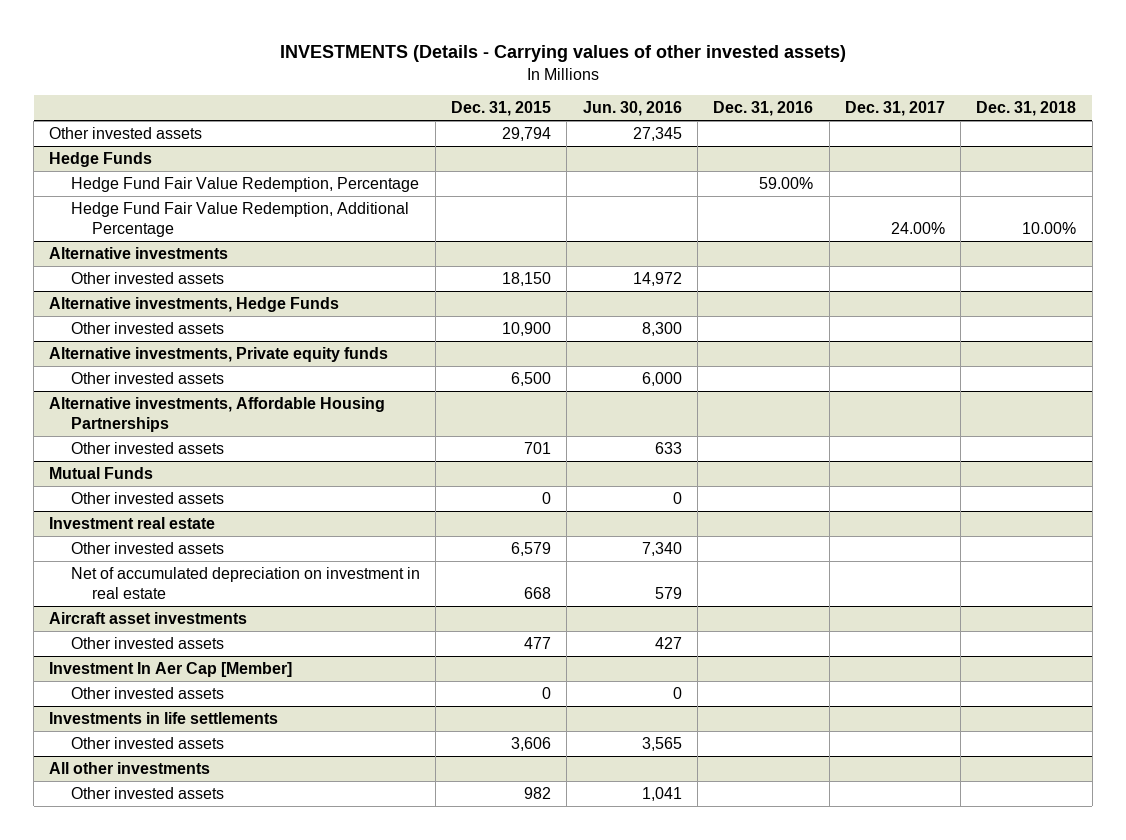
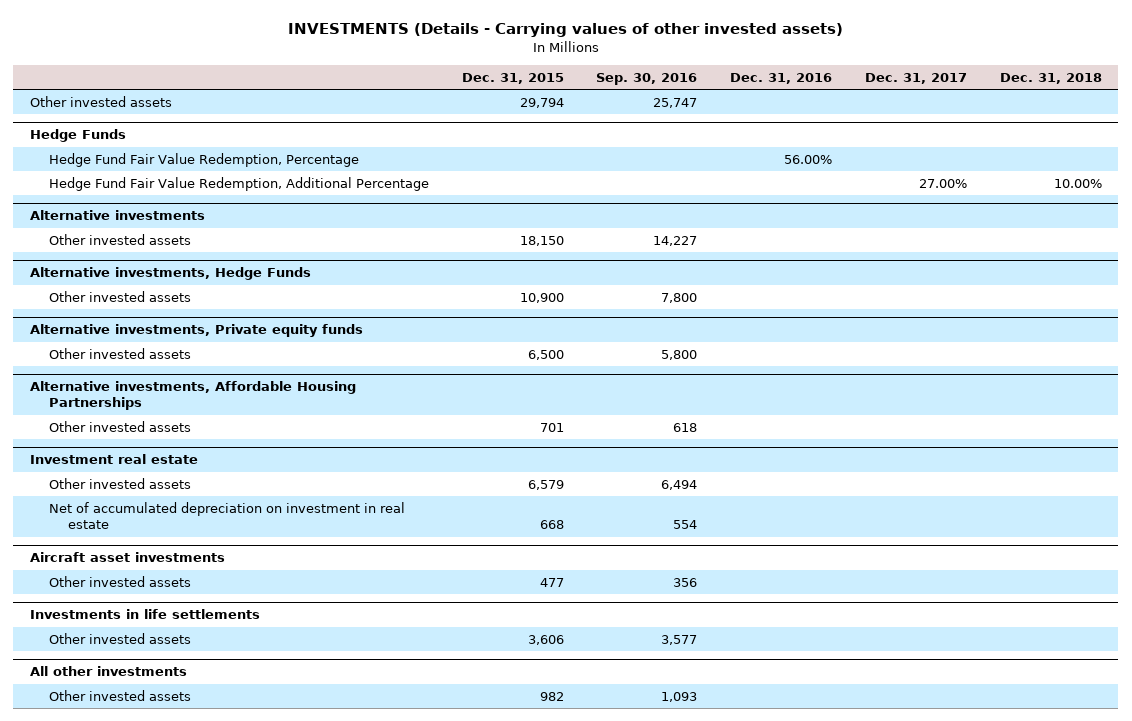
- | Dec. 31, 2015 | Jun. 30, 2016 | Dec. 31, 2016 | Dec. 31, 2017 | Dec. 31, 2018
+ | Dec. 31, 2015 | Sep. 30, 2016 | Dec. 31, 2016 | Dec. 31, 2017 | Dec. 31, 2018
@ Hedge Funds
- Hedge Fund Fair Value Redemption, Percentage | | | 59.00% | |
- Hedge Fund Fair Value Redemption, Additional Percentage | | | | 24.00% | 10.00%
+ Hedge Fund Fair Value Redemption, Percentage | | | 56.00% | |
+ Hedge Fund Fair Value Redemption, Additional Percentage | | | | 27.00% | 10.00%
- Mutual Funds
- Other invested assets | 0 | 0 | | |
- Investment In Aer Cap [Member]
- Other invested assets | 0 | 0 | | |

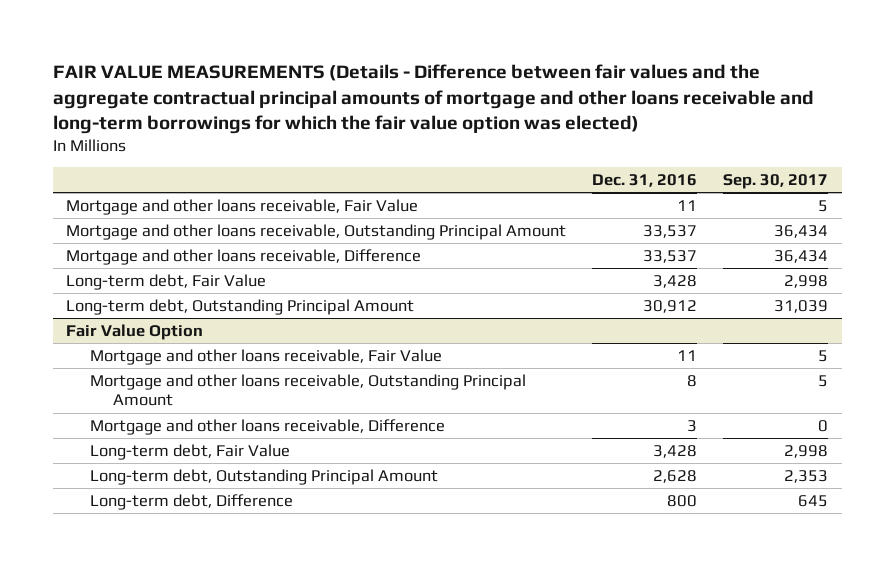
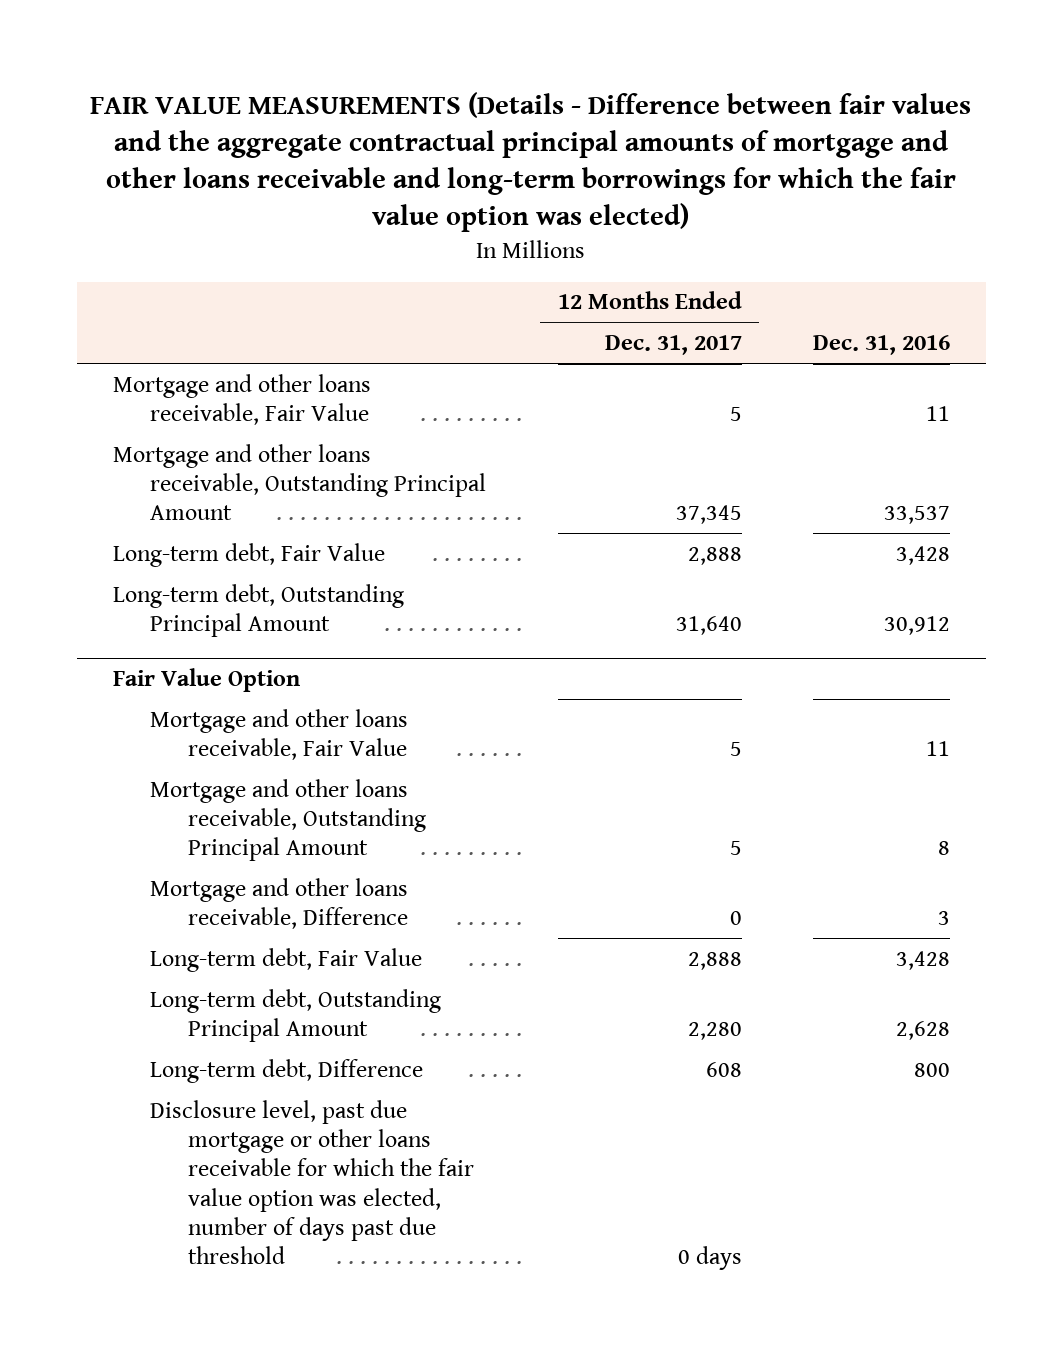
- | Dec. 31, 2016 | Sep. 30, 2017
+ | 12 Months Ended Dec. 31, 2017 | Dec. 31, 2016
- Mortgage and other loans receivable, Difference | 33,537 | 36,434
@ Fair Value Option
+ Disclosure level, past due mortgage or other loans receivable for which the fair value option was elected, number of days past due threshold | 0 days |

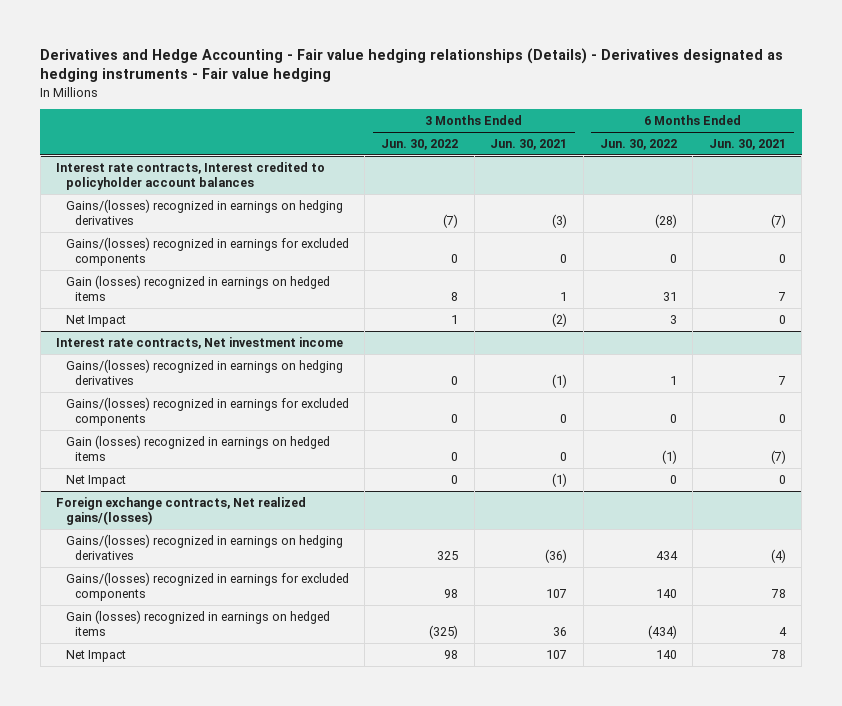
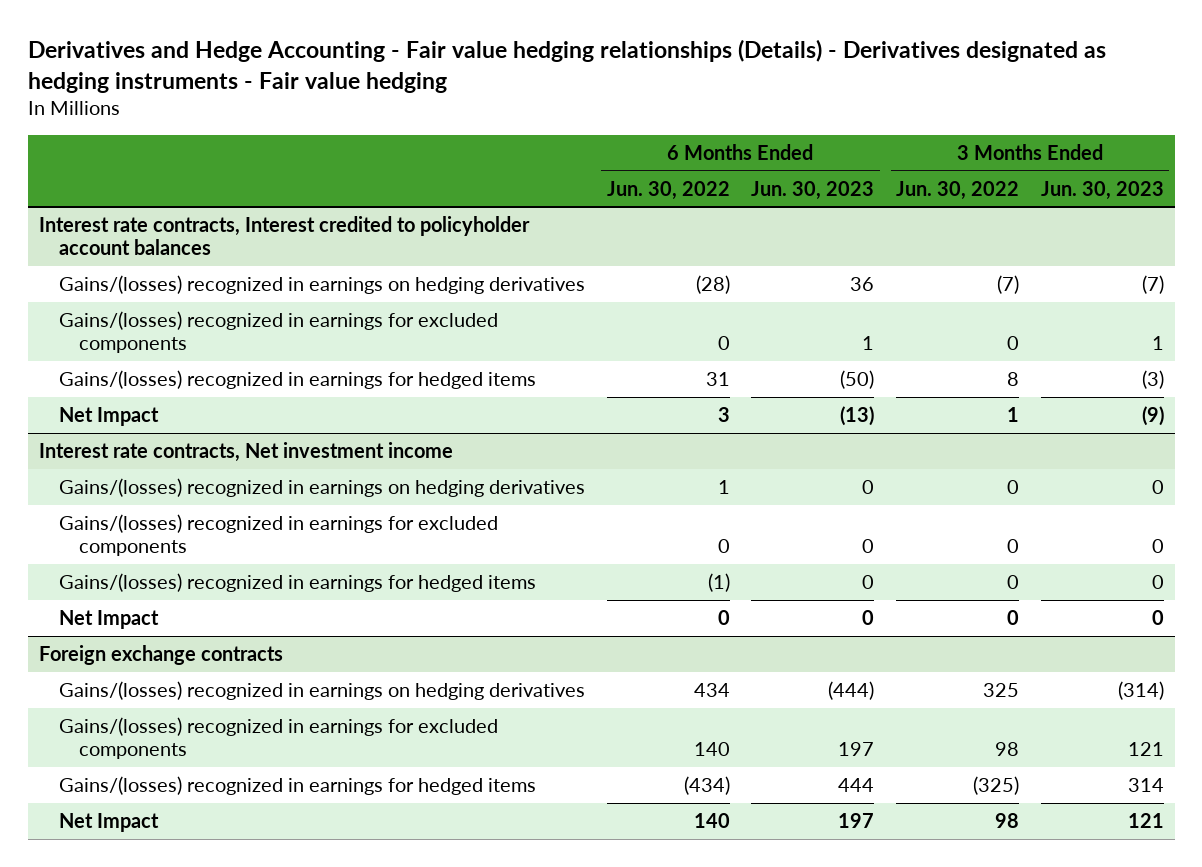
- | 3 Months Ended Jun. 30, 2022 | 3 Months Ended Jun. 30, 2021 | 6 Months Ended Jun. 30, 2022 | 6 Months Ended Jun. 30, 2021
+ | 6 Months Ended Jun. 30, 2022 | 6 Months Ended Jun. 30, 2023 | 3 Months Ended Jun. 30, 2022 | 3 Months Ended Jun. 30, 2023
@ Interest rate contracts, Interest credited to policyholder account balances
- Gain (losses) recognized in earnings on hedged items | 8 | 1 | 31 | 7
+ Gains/(losses) recognized in earnings for hedged items | 31 | (50) | 8 | (3)
@ Interest rate contracts, Net investment income
- Gain (losses) recognized in earnings on hedged items | 0 | 0 | (1) | (7)
+ Gains/(losses) recognized in earnings for hedged items | (1) | 0 | 0 | 0
- Foreign exchange contracts, Net realized gains/(losses)
+ Foreign exchange contracts
- Gain (losses) recognized in earnings on hedged items | (325) | 36 | (434) | 4
+ Gains/(losses) recognized in earnings for hedged items | (434) | 444 | (325) | 314

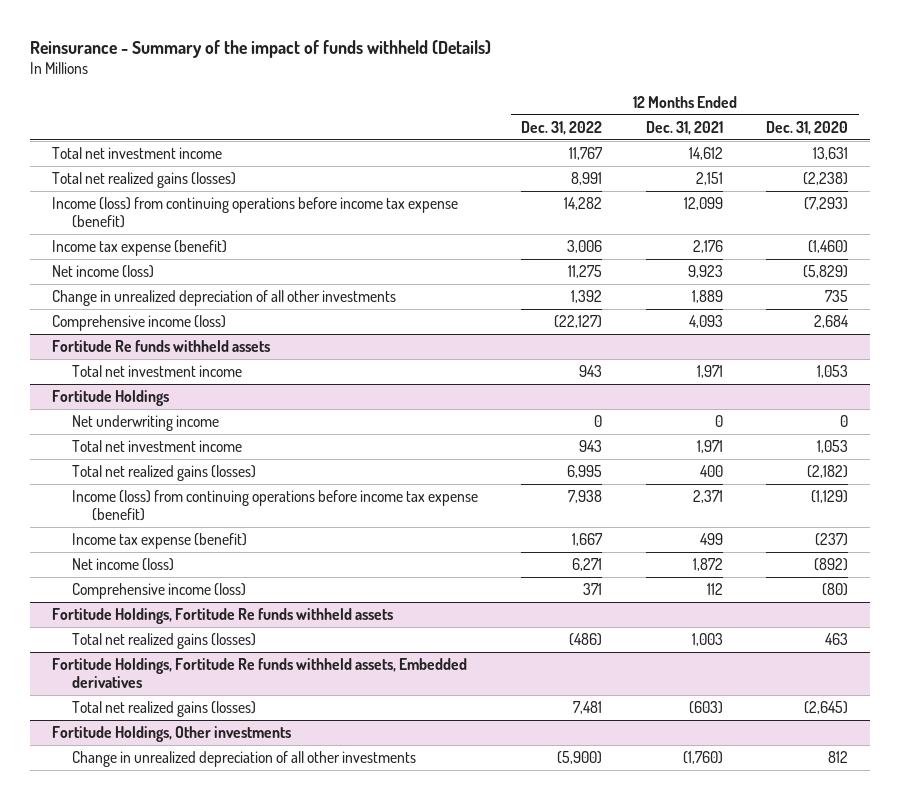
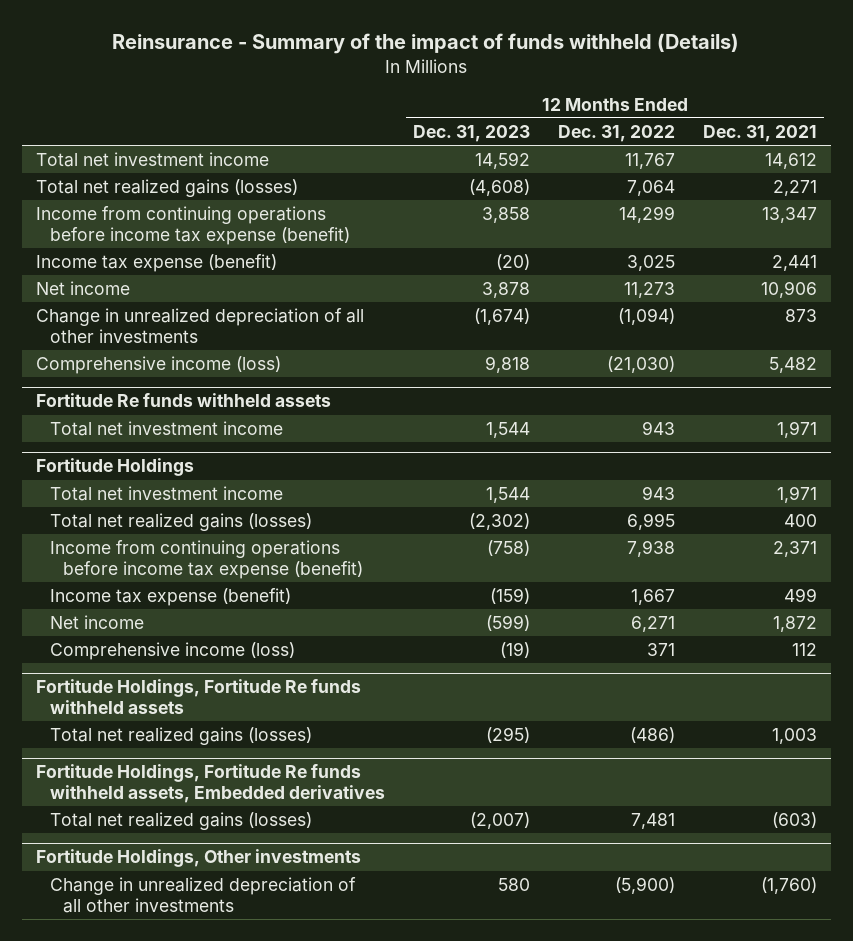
- | 12 Months Ended Dec. 31, 2022 | 12 Months Ended Dec. 31, 2021 | 12 Months Ended Dec. 31, 2020
+ | 12 Months Ended Dec. 31, 2023 | 12 Months Ended Dec. 31, 2022 | 12 Months Ended Dec. 31, 2021
- Total net realized gains (losses) | 8,991 | 2,151 | (2,238)
- Income (loss) from continuing operations before income tax expense (benefit) | 14,282 | 12,099 | (7,293)
- Income tax expense (benefit) | 3,006 | 2,176 | (1,460)
- Net income (loss) | 11,275 | 9,923 | (5,829)
- Change in unrealized depreciation of all other investments | 1,392 | 1,889 | 735
- Comprehensive income (loss) | (22,127) | 4,093 | 2,684
+ Total net realized gains (losses) | (4,608) | 7,064 | 2,271
+ Income from continuing operations before income tax expense (benefit) | 3,858 | 14,299 | 13,347
+ Income tax expense (benefit) | (20) | 3,025 | 2,441
+ Net income | 3,878 | 11,273 | 10,906
+ Change in unrealized depreciation of all other investments | (1,674) | (1,094) | 873
+ Comprehensive income (loss) | 9,818 | (21,030) | 5,482
@ Fortitude Holdings
- Net underwriting income | 0 | 0 | 0
- Income (loss) from continuing operations before income tax expense (benefit) | 7,938 | 2,371 | (1,129)
+ Income from continuing operations before income tax expense (benefit) | (758) | 7,938 | 2,371
- Net income (loss) | 6,271 | 1,872 | (892)
+ Net income | (599) | 6,271 | 1,872

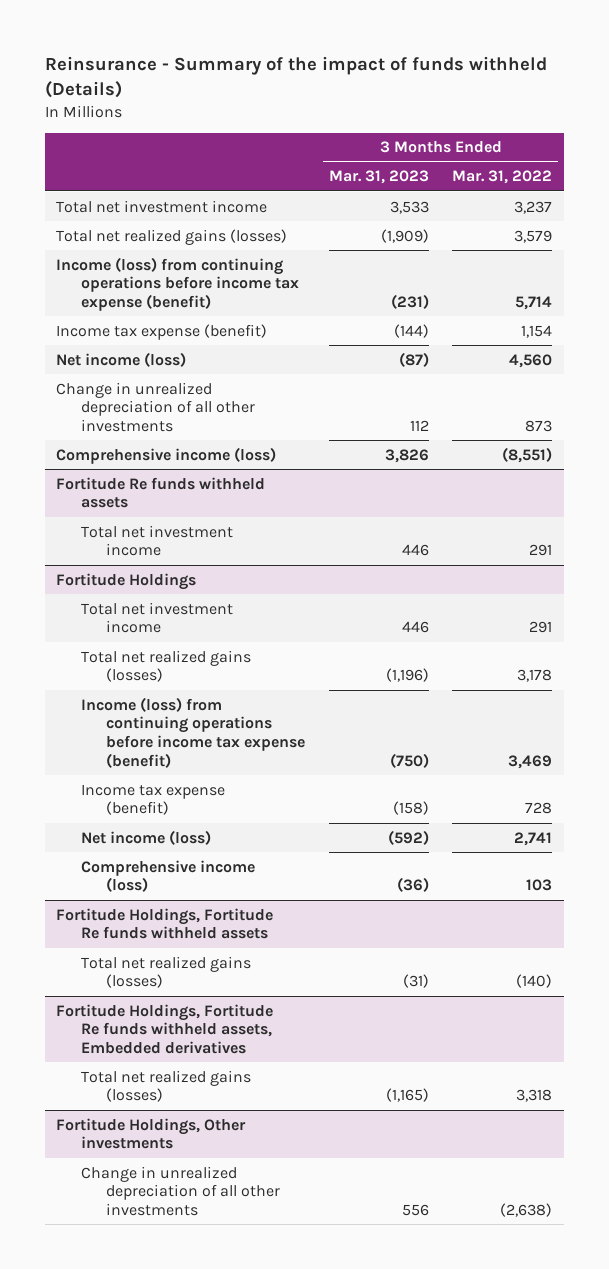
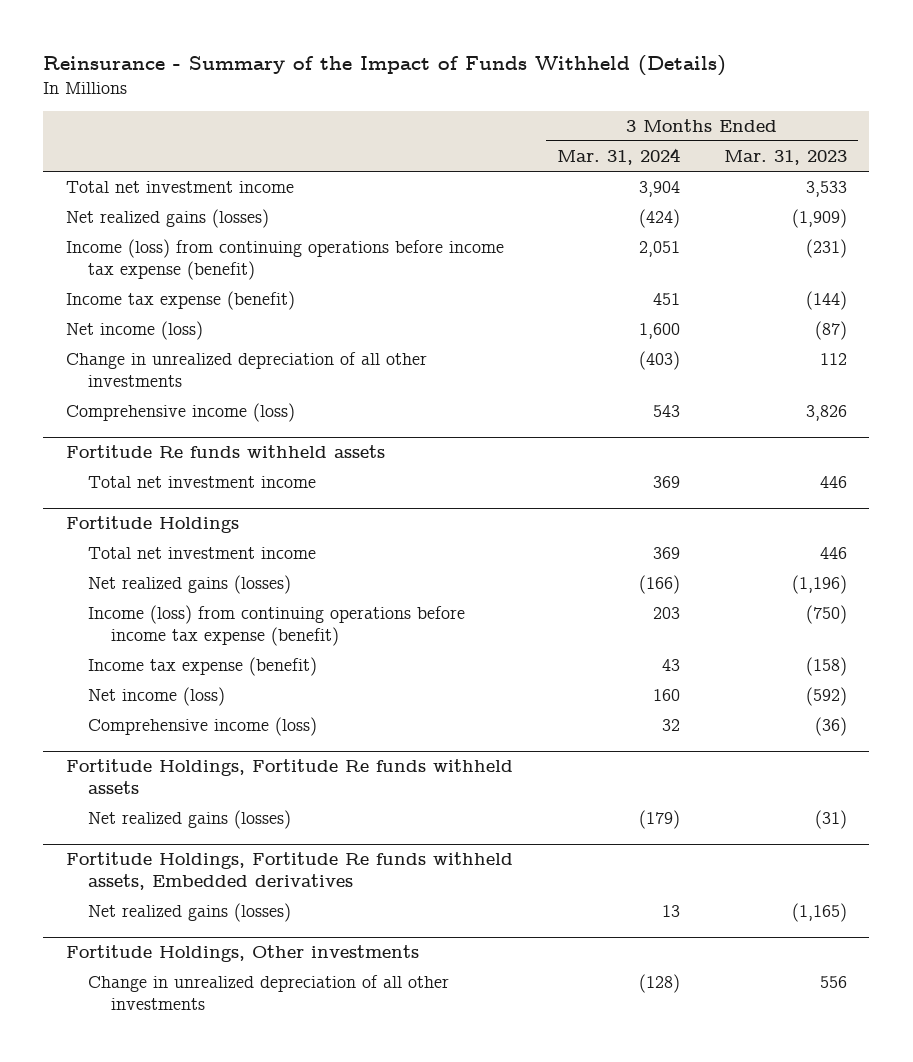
- Reinsurance - Summary of the impact of funds withheld (Details)
+ Reinsurance - Summary of the Impact of Funds Withheld (Details)
- | 3 Months Ended Mar. 31, 2023 | 3 Months Ended Mar. 31, 2022
+ | 3 Months Ended Mar. 31, 2024 | 3 Months Ended Mar. 31, 2023
- Total net realized gains (losses) | (1,909) | 3,579
+ Net realized gains (losses) | (424) | (1,909)
@ Fortitude Holdings
- Total net realized gains (losses) | (1,196) | 3,178
+ Net realized gains (losses) | (166) | (1,196)
@ Fortitude Holdings, Fortitude Re funds withheld assets
- Total net realized gains (losses) | (31) | (140)
+ Net realized gains (losses) | (179) | (31)
@ Fortitude Holdings, Fortitude Re funds withheld assets, Embedded derivatives
- Total net realized gains (losses) | (1,165) | 3,318
+ Net realized gains (losses) | 13 | (1,165)

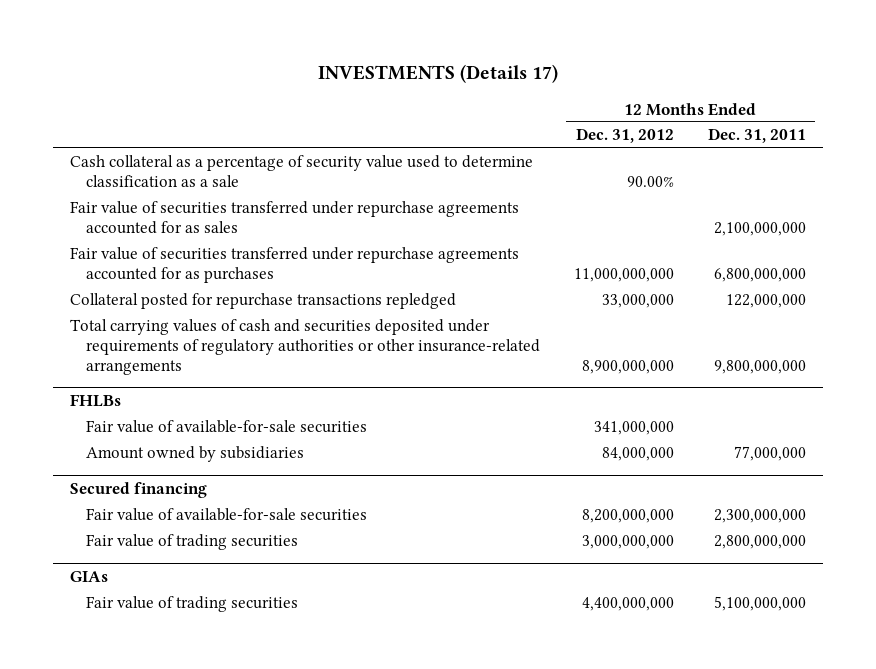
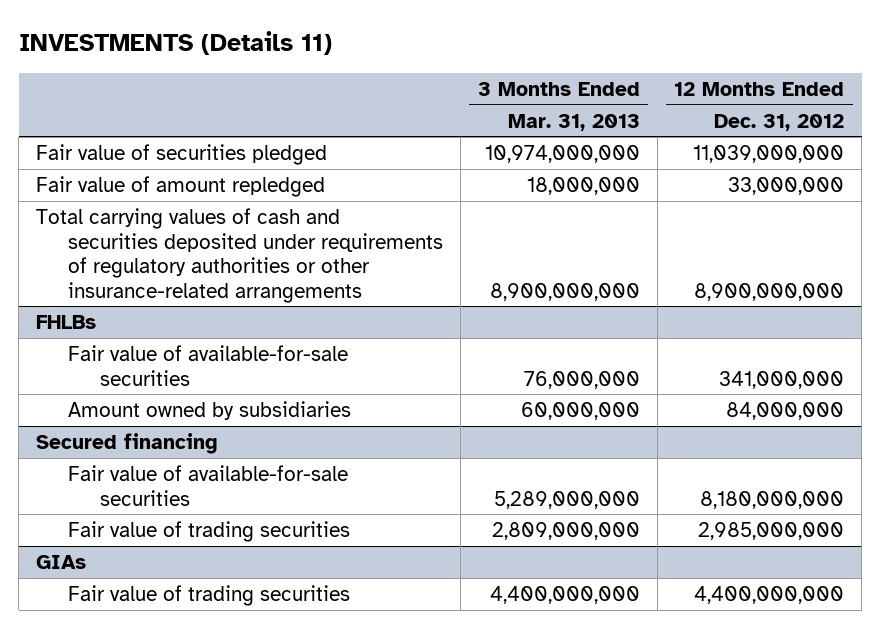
- INVESTMENTS (Details 17)
+ INVESTMENTS (Details 11)
- | 12 Months Ended Dec. 31, 2012 | 12 Months Ended Dec. 31, 2011
+ | 3 Months Ended Mar. 31, 2013 | 12 Months Ended Dec. 31, 2012
- Cash collateral as a percentage of security value used to determine classification as a sale | 90.00% |
- Fair value of securities transferred under repurchase agreements accounted for as sales | | 2,100,000,000
- Fair value of securities transferred under repurchase agreements accounted for as purchases | 11,000,000,000 | 6,800,000,000
- Collateral posted for repurchase transactions repledged | 33,000,000 | 122,000,000
+ Fair value of securities pledged | 10,974,000,000 | 11,039,000,000
+ Fair value of amount repledged | 18,000,000 | 33,000,000
@ Secured financing
- Fair value of available-for-sale securities | 8,200,000,000 | 2,300,000,000
- Fair value of trading securities | 3,000,000,000 | 2,800,000,000
+ Fair value of available-for-sale securities | 5,289,000,000 | 8,180,000,000
+ Fair value of trading securities | 2,809,000,000 | 2,985,000,000

